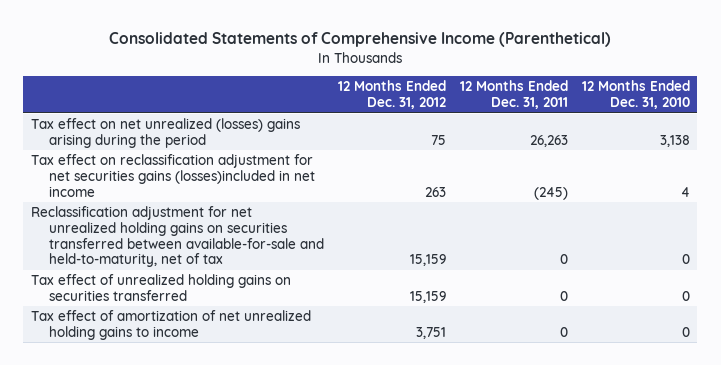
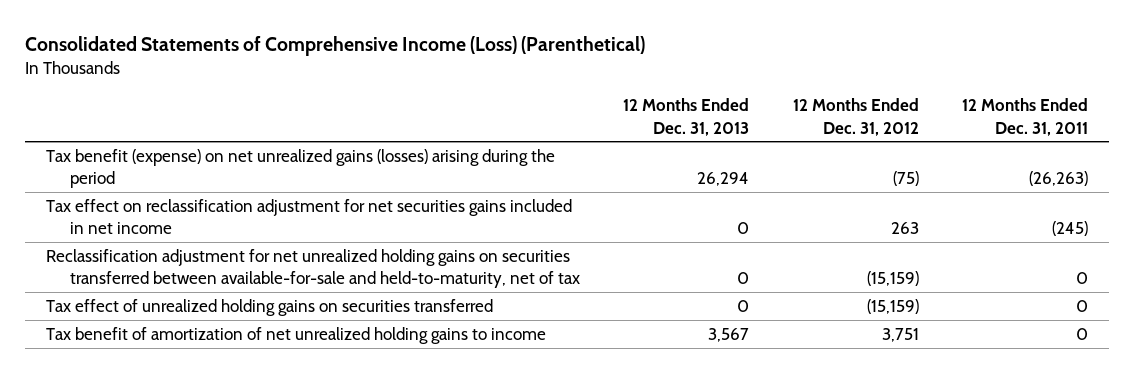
- Consolidated Statements of Comprehensive Income (Parenthetical)
+ Consolidated Statements of Comprehensive Income (Loss) (Parenthetical)
- | 12 Months Ended Dec. 31, 2012 | 12 Months Ended Dec. 31, 2011 | 12 Months Ended Dec. 31, 2010
+ | 12 Months Ended Dec. 31, 2013 | 12 Months Ended Dec. 31, 2012 | 12 Months Ended Dec. 31, 2011
- Tax effect on net unrealized (losses) gains arising during the period | 75 | 26,263 | 3,138
- Tax effect on reclassification adjustment for net securities gains (losses)included in net income | 263 | (245) | 4
- Reclassification adjustment for net unrealized holding gains on securities transferred between available-for-sale and held-to-maturity, net of tax | 15,159 | 0 | 0
- Tax effect of unrealized holding gains on securities transferred | 15,159 | 0 | 0
- Tax effect of amortization of net unrealized holding gains to income | 3,751 | 0 | 0
+ Tax benefit (expense) on net unrealized gains (losses) arising during the period | 26,294 | (75) | (26,263)
+ Tax effect on reclassification adjustment for net securities gains included in net income | 0 | 263 | (245)
+ Reclassification adjustment for net unrealized holding gains on securities transferred between available-for-sale and held-to-maturity, net of tax | 0 | (15,159) | 0
+ Tax effect of unrealized holding gains on securities transferred | 0 | (15,159) | 0
+ Tax benefit of amortization of net unrealized holding gains to income | 3,567 | 3,751 | 0

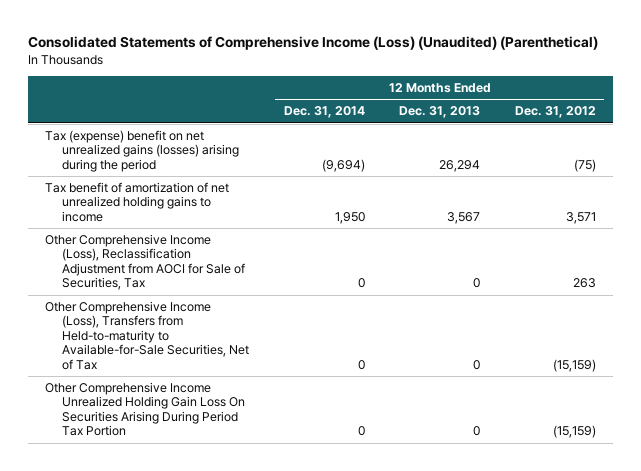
- Consolidated Statements of Comprehensive Income (Loss) (Parenthetical)
+ Consolidated Statements of Comprehensive Income (Loss) (Unaudited) (Parenthetical)
- | 12 Months Ended Dec. 31, 2013 | 12 Months Ended Dec. 31, 2012 | 12 Months Ended Dec. 31, 2011
+ | 12 Months Ended Dec. 31, 2014 | 12 Months Ended Dec. 31, 2013 | 12 Months Ended Dec. 31, 2012
- Tax benefit (expense) on net unrealized gains (losses) arising during the period | 26,294 | (75) | (26,263)
- Tax effect on reclassification adjustment for net securities gains included in net income | 0 | 263 | (245)
- Reclassification adjustment for net unrealized holding gains on securities transferred between available-for-sale and held-to-maturity, net of tax | 0 | (15,159) | 0
- Tax effect of unrealized holding gains on securities transferred | 0 | (15,159) | 0
- Tax benefit of amortization of net unrealized holding gains to income | 3,567 | 3,751 | 0
+ Tax (expense) benefit on net unrealized gains (losses) arising during the period | (9,694) | 26,294 | (75)
+ Tax benefit of amortization of net unrealized holding gains to income | 1,950 | 3,567 | 3,571
+ Other Comprehensive Income (Loss), Reclassification Adjustment from AOCI for Sale of Securities, Tax | 0 | 0 | 263
+ Other Comprehensive Income (Loss), Transfers from Held-to-maturity to Available-for-Sale Securities, Net of Tax | 0 | 0 | (15,159)
+ Other Comprehensive Income Unrealized Holding Gain Loss On Securities Arising During Period Tax Portion | 0 | 0 | (15,159)

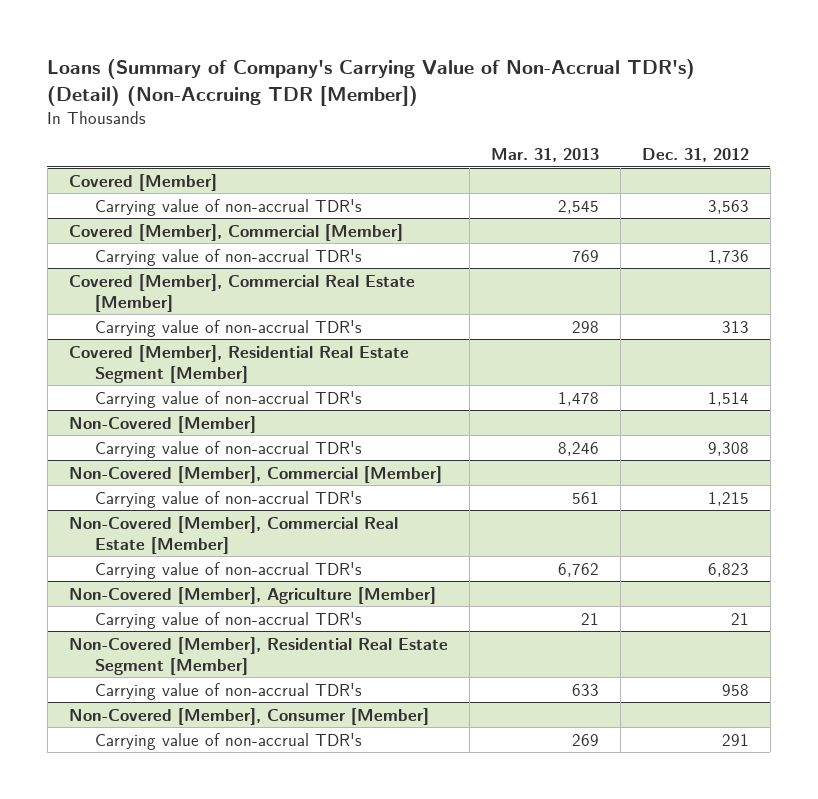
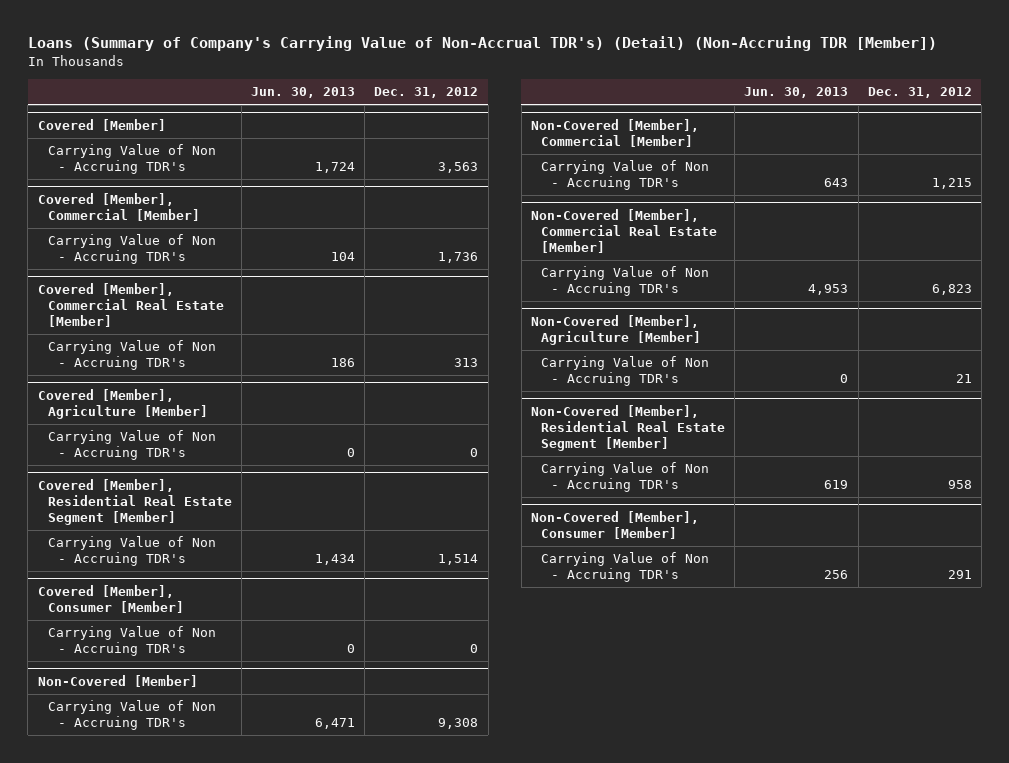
- | Mar. 31, 2013 | Dec. 31, 2012
+ | Jun. 30, 2013 | Dec. 31, 2012
@ Covered [Member]
- Carrying value of non-accrual TDR's | 2,545 | 3,563
+ Carrying Value of Non - Accruing TDR's | 1,724 | 3,563
@ Covered [Member], Commercial [Member]
- Carrying value of non-accrual TDR's | 769 | 1,736
+ Carrying Value of Non - Accruing TDR's | 104 | 1,736
@ Covered [Member], Commercial Real Estate [Member]
- Carrying value of non-accrual TDR's | 298 | 313
+ Carrying Value of Non - Accruing TDR's | 186 | 313
+ Covered [Member], Agriculture [Member]
+ Carrying Value of Non - Accruing TDR's | 0 | 0
@ Covered [Member], Residential Real Estate Segment [Member]
- Carrying value of non-accrual TDR's | 1,478 | 1,514
+ Carrying Value of Non - Accruing TDR's | 1,434 | 1,514
+ Covered [Member], Consumer [Member]
+ Carrying Value of Non - Accruing TDR's | 0 | 0
@ Non-Covered [Member]
- Carrying value of non-accrual TDR's | 8,246 | 9,308
+ Carrying Value of Non - Accruing TDR's | 6,471 | 9,308
@ Non-Covered [Member], Commercial [Member]
- Carrying value of non-accrual TDR's | 561 | 1,215
+ Carrying Value of Non - Accruing TDR's | 643 | 1,215
@ Non-Covered [Member], Commercial Real Estate [Member]
- Carrying value of non-accrual TDR's | 6,762 | 6,823
+ Carrying Value of Non - Accruing TDR's | 4,953 | 6,823
@ Non-Covered [Member], Agriculture [Member]
- Carrying value of non-accrual TDR's | 21 | 21
+ Carrying Value of Non - Accruing TDR's | 0 | 21
@ Non-Covered [Member], Residential Real Estate Segment [Member]
- Carrying value of non-accrual TDR's | 633 | 958
+ Carrying Value of Non - Accruing TDR's | 619 | 958
@ Non-Covered [Member], Consumer [Member]
- Carrying value of non-accrual TDR's | 269 | 291
+ Carrying Value of Non - Accruing TDR's | 256 | 291

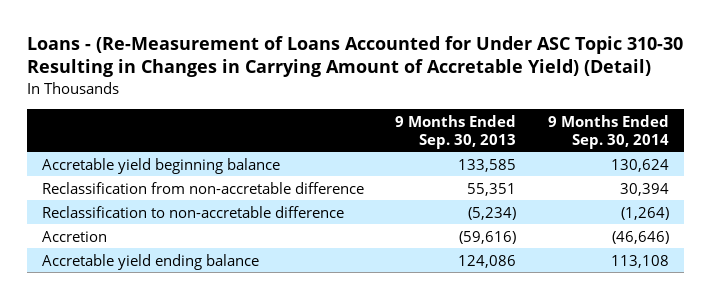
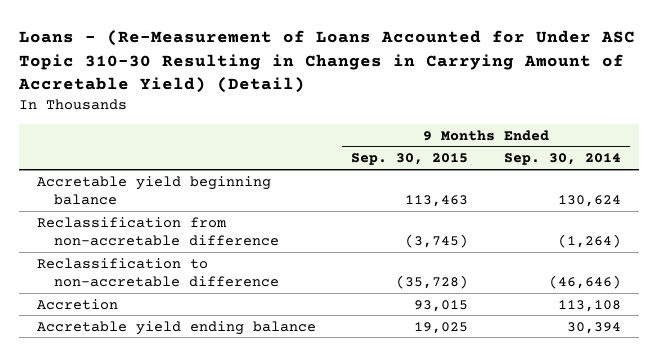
- | 9 Months Ended Sep. 30, 2013 | 9 Months Ended Sep. 30, 2014
+ | 9 Months Ended Sep. 30, 2015 | 9 Months Ended Sep. 30, 2014
- Reclassification from non-accretable difference | 55,351 | 30,394
- Reclassification to non-accretable difference | (5,234) | (1,264)
- Accretion | (59,616) | (46,646)
- Accretable yield ending balance | 124,086 | 113,108
+ Reclassification from non-accretable difference | (3,745) | (1,264)
+ Reclassification to non-accretable difference | (35,728) | (46,646)
+ Accretion | 93,015 | 113,108
+ Accretable yield ending balance | 19,025 | 30,394

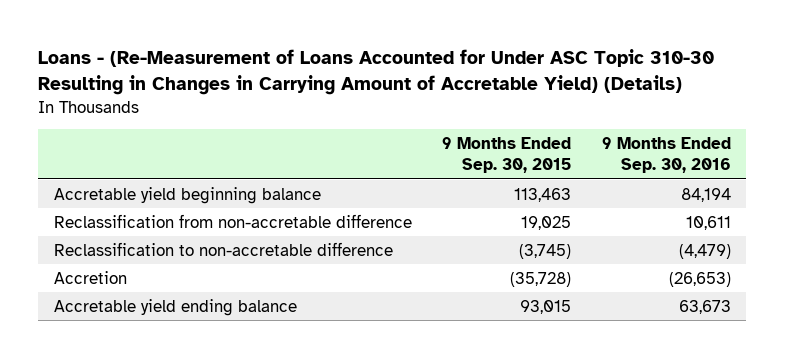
- Loans - (Re-Measurement of Loans Accounted for Under ASC Topic 310-30 Resulting in Changes in Carrying Amount of Accretable Yield) (Detail)
+ Loans - (Re-Measurement of Loans Accounted for Under ASC Topic 310-30 Resulting in Changes in Carrying Amount of Accretable Yield) (Details)
- | 9 Months Ended Sep. 30, 2015 | 9 Months Ended Sep. 30, 2014
+ | 9 Months Ended Sep. 30, 2015 | 9 Months Ended Sep. 30, 2016
- Reclassification from non-accretable difference | (3,745) | (1,264)
- Reclassification to non-accretable difference | (35,728) | (46,646)
- Accretion | 93,015 | 113,108
- Accretable yield ending balance | 19,025 | 30,394
+ Reclassification from non-accretable difference | 19,025 | 10,611
+ Reclassification to non-accretable difference | (3,745) | (4,479)
+ Accretion | (35,728) | (26,653)
+ Accretable yield ending balance | 93,015 | 63,673

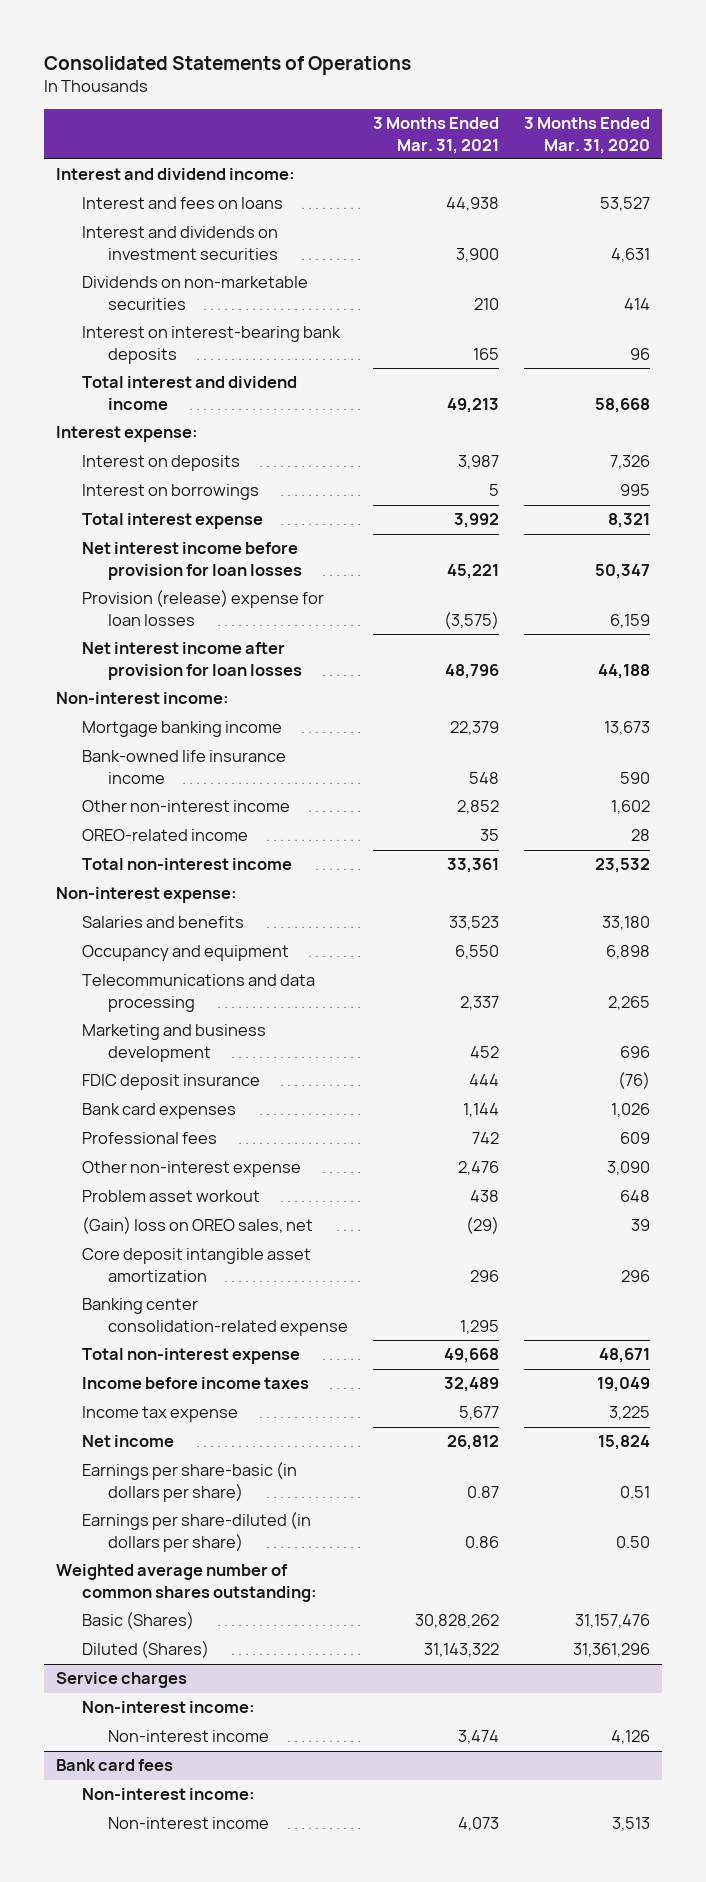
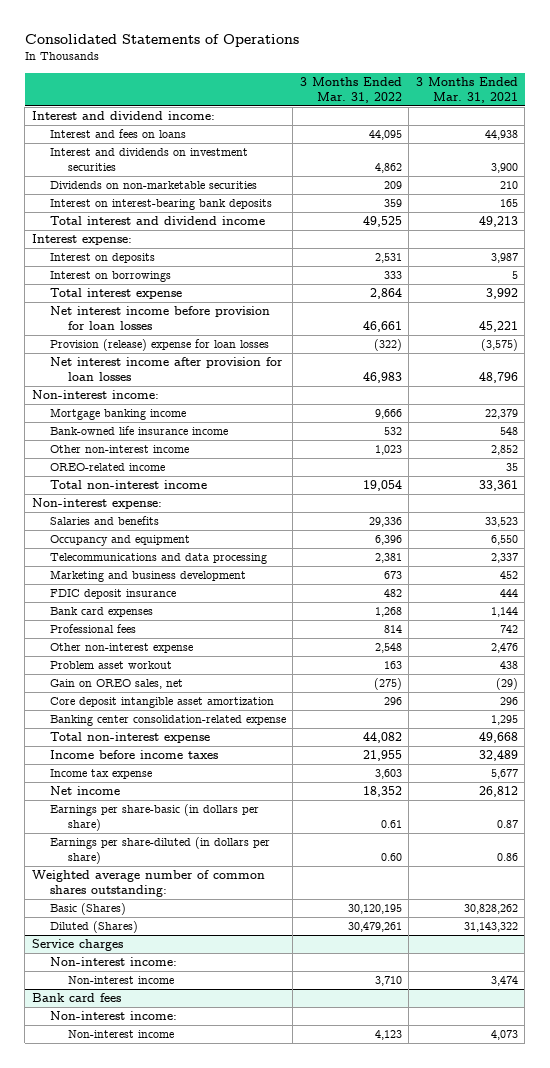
- | 3 Months Ended Mar. 31, 2021 | 3 Months Ended Mar. 31, 2020
+ | 3 Months Ended Mar. 31, 2022 | 3 Months Ended Mar. 31, 2021
- (Gain) loss on OREO sales, net | (29) | 39
+ Gain on OREO sales, net | (275) | (29)

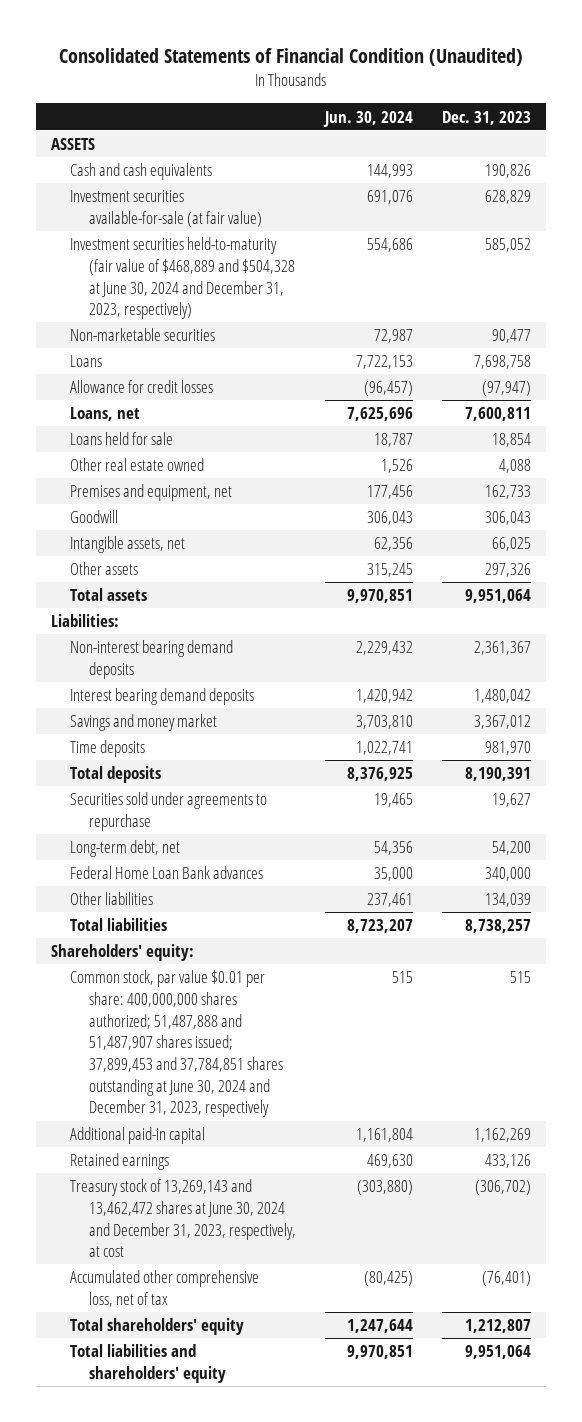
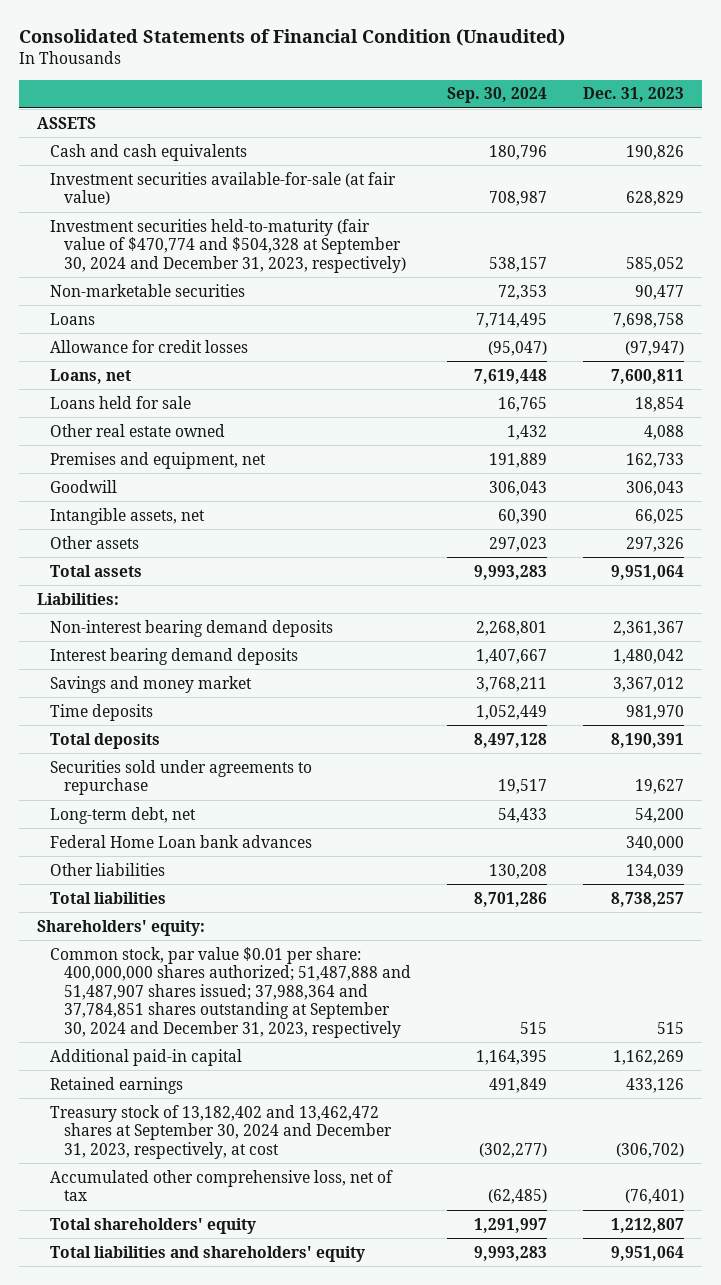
- | Jun. 30, 2024 | Dec. 31, 2023
+ | Sep. 30, 2024 | Dec. 31, 2023
- Investment securities held-to-maturity (fair value of $468,889 and $504,328 at June 30, 2024 and December 31, 2023, respectively) | 554,686 | 585,052
+ Investment securities held-to-maturity (fair value of $470,774 and $504,328 at September 30, 2024 and December 31, 2023, respectively) | 538,157 | 585,052
- Federal Home Loan Bank advances | 35,000 | 340,000
+ Federal Home Loan bank advances | | 340,000
- Common stock, par value $0.01 per share: 400,000,000 shares authorized; 51,487,888 and 51,487,907 shares issued; 37,899,453 and 37,784,851 shares outstanding at June 30, 2024 and December 31, 2023, respectively | 515 | 515
+ Common stock, par value $0.01 per share: 400,000,000 shares authorized; 51,487,888 and 51,487,907 shares issued; 37,988,364 and 37,784,851 shares outstanding at September 30, 2024 and December 31, 2023, respectively | 515 | 515
- Treasury stock of 13,269,143 and 13,462,472 shares at June 30, 2024 and December 31, 2023, respectively, at cost | (303,880) | (306,702)
+ Treasury stock of 13,182,402 and 13,462,472 shares at September 30, 2024 and December 31, 2023, respectively, at cost | (302,277) | (306,702)

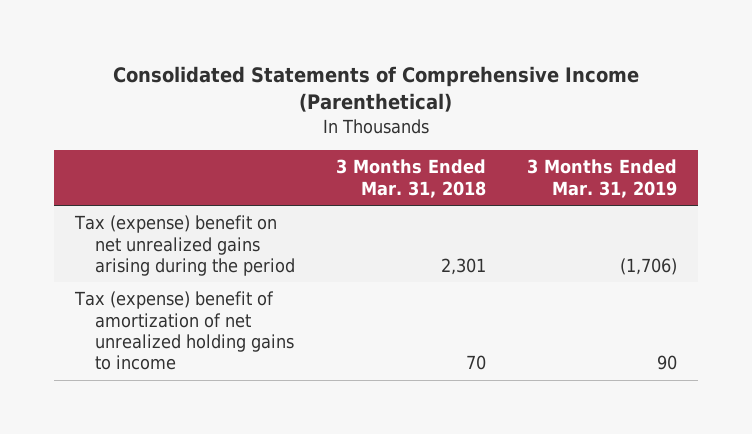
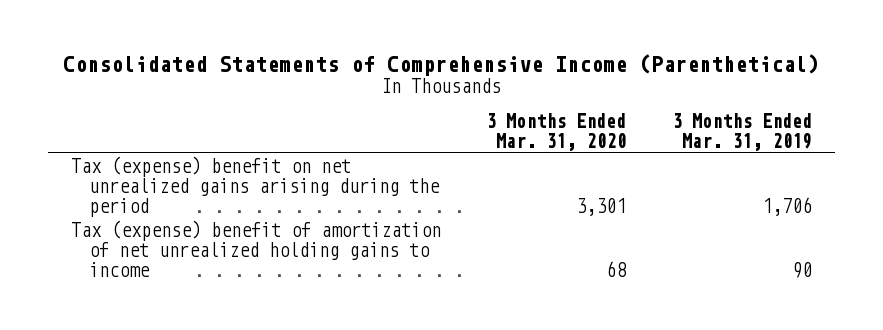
- | 3 Months Ended Mar. 31, 2018 | 3 Months Ended Mar. 31, 2019
+ | 3 Months Ended Mar. 31, 2020 | 3 Months Ended Mar. 31, 2019
- Tax (expense) benefit on net unrealized gains arising during the period | 2,301 | (1,706)
+ Tax (expense) benefit on net unrealized gains arising during the period | 3,301 | 1,706

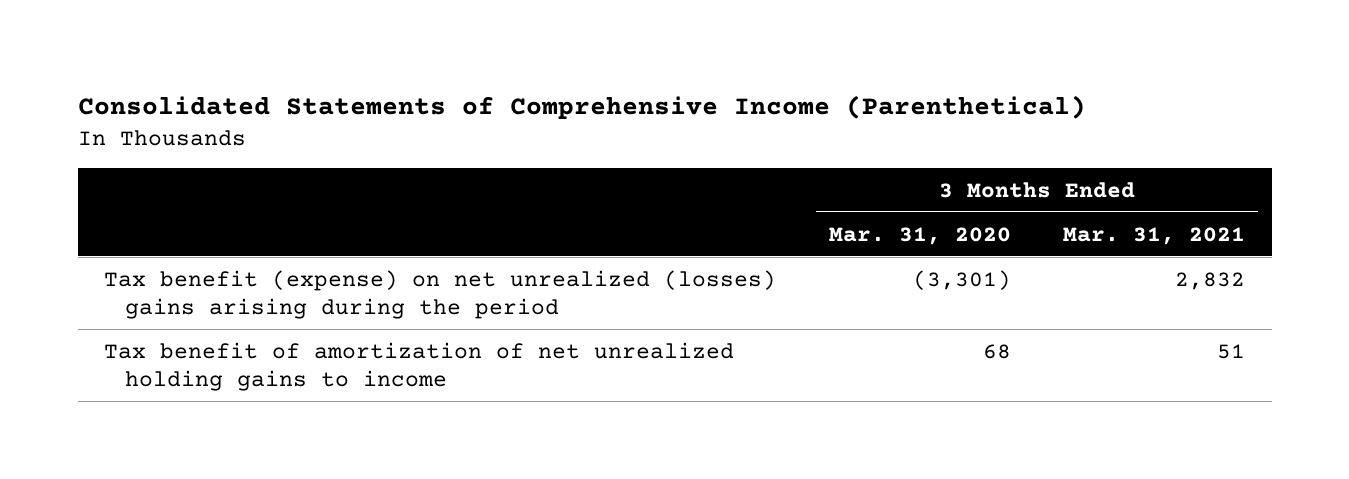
- | 3 Months Ended Mar. 31, 2020 | 3 Months Ended Mar. 31, 2019
+ | 3 Months Ended Mar. 31, 2020 | 3 Months Ended Mar. 31, 2021
- Tax (expense) benefit on net unrealized gains arising during the period | 3,301 | 1,706
- Tax (expense) benefit of amortization of net unrealized holding gains to income | 68 | 90
+ Tax benefit (expense) on net unrealized (losses) gains arising during the period | (3,301) | 2,832
+ Tax benefit of amortization of net unrealized holding gains to income | 68 | 51

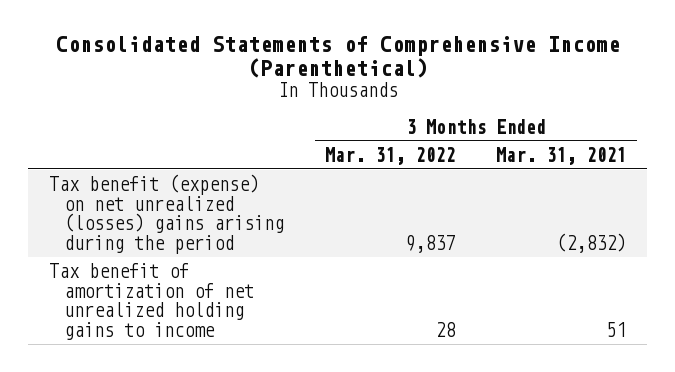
- | 3 Months Ended Mar. 31, 2020 | 3 Months Ended Mar. 31, 2021
+ | 3 Months Ended Mar. 31, 2022 | 3 Months Ended Mar. 31, 2021
- Tax benefit (expense) on net unrealized (losses) gains arising during the period | (3,301) | 2,832
+ Tax benefit (expense) on net unrealized (losses) gains arising during the period | 9,837 | (2,832)

